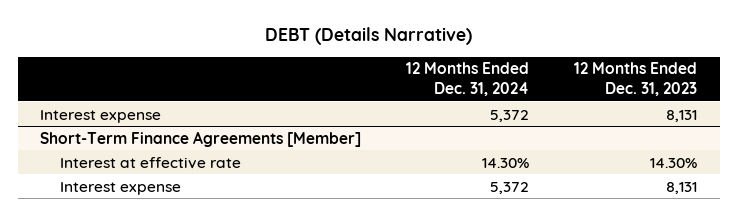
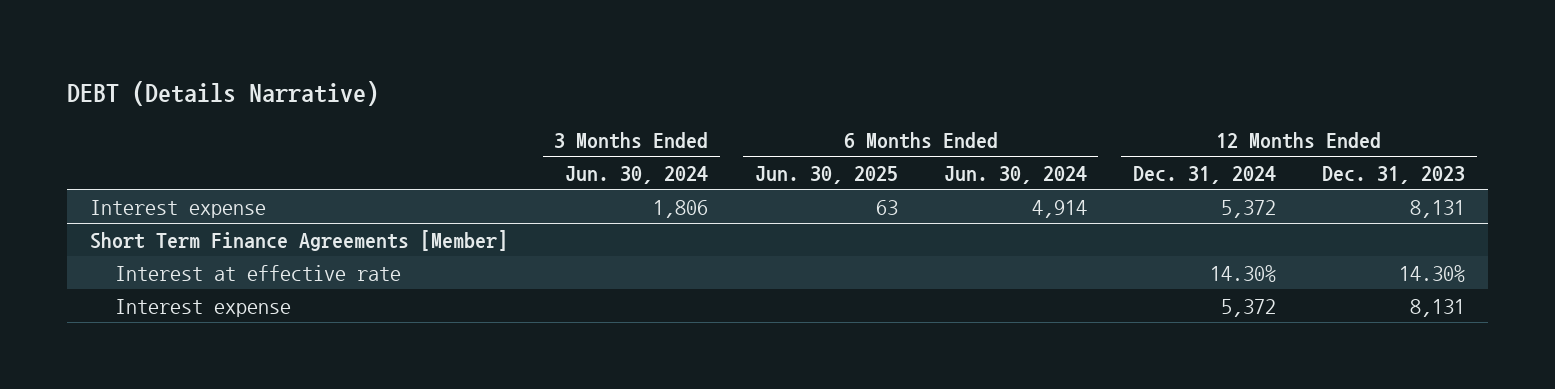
- | 12 Months Ended Dec. 31, 2024 | 12 Months Ended Dec. 31, 2023
+ | 3 Months Ended Jun. 30, 2024 | 6 Months Ended Jun. 30, 2025 | 6 Months Ended Jun. 30, 2024 | 12 Months Ended Dec. 31, 2024 | 12 Months Ended Dec. 31, 2023
- Short-Term Finance Agreements [Member]
+ Short Term Finance Agreements [Member]

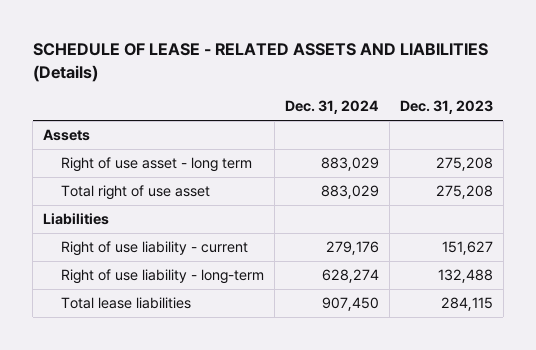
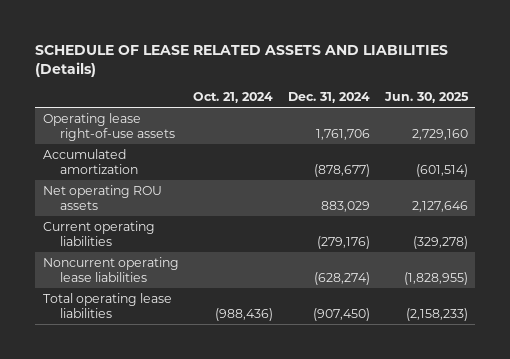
- SCHEDULE OF LEASE - RELATED ASSETS AND LIABILITIES (Details)
+ SCHEDULE OF LEASE RELATED ASSETS AND LIABILITIES (Details)
- | Dec. 31, 2024 | Dec. 31, 2023
+ | Oct. 21, 2024 | Dec. 31, 2024 | Jun. 30, 2025
- Assets
- Right of use asset - long term | 883,029 | 275,208
- Total right of use asset | 883,029 | 275,208
- Liabilities
- Right of use liability - current | 279,176 | 151,627
- Right of use liability - long-term | 628,274 | 132,488
- Total lease liabilities | 907,450 | 284,115
+ Operating lease right-of-use assets | | 1,761,706 | 2,729,160
+ Accumulated amortization | | (878,677) | (601,514)
+ Net operating ROU assets | | 883,029 | 2,127,646
+ Current operating liabilities | | (279,176) | (329,278)
+ Noncurrent operating lease liabilities | | (628,274) | (1,828,955)
+ Total operating lease liabilities | (988,436) | (907,450) | (2,158,233)

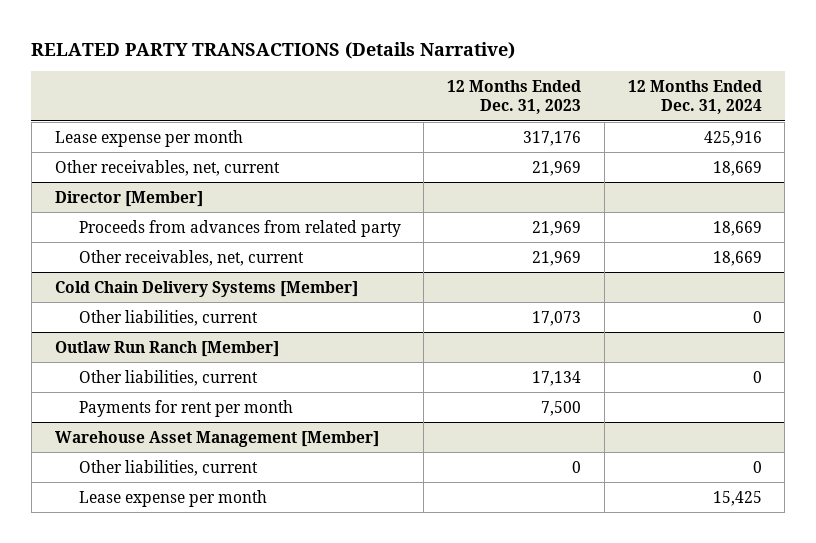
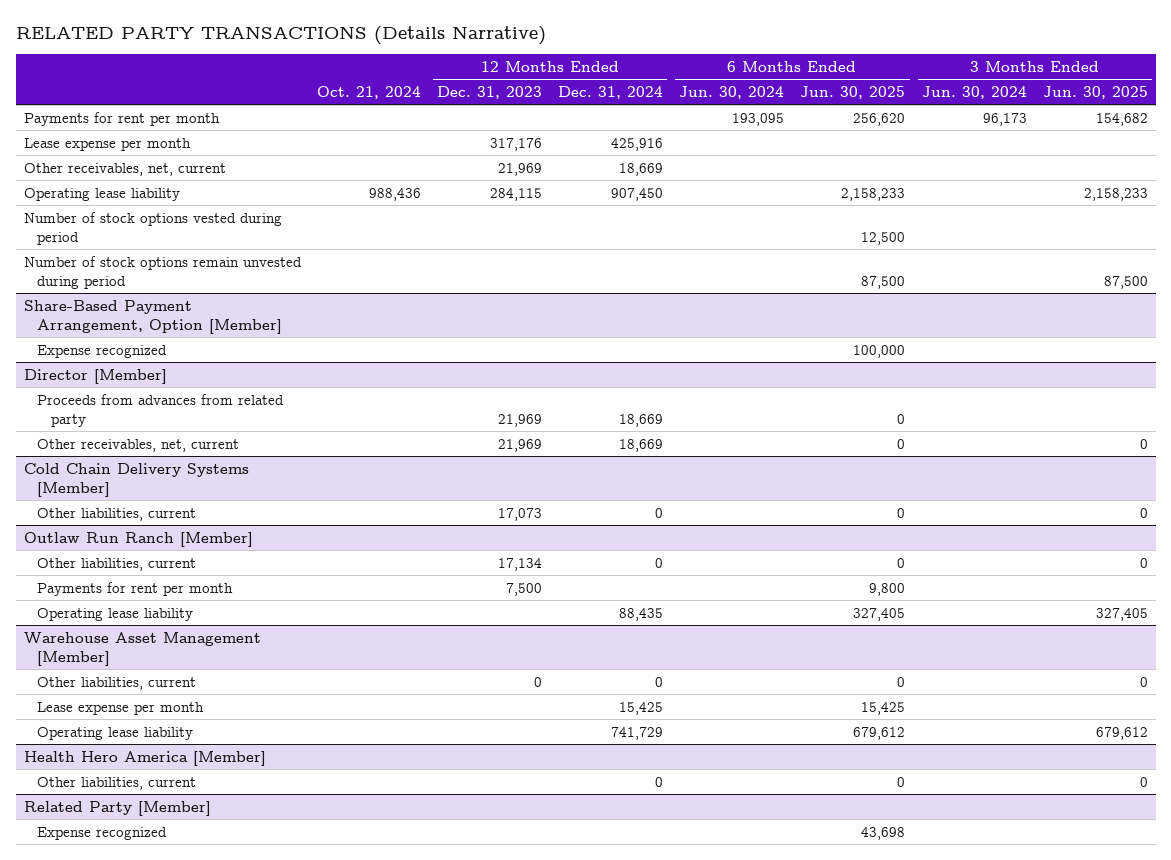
- | 12 Months Ended Dec. 31, 2023 | 12 Months Ended Dec. 31, 2024
+ | Oct. 21, 2024 | 12 Months Ended Dec. 31, 2023 | 12 Months Ended Dec. 31, 2024 | 6 Months Ended Jun. 30, 2024 | 6 Months Ended Jun. 30, 2025 | 3 Months Ended Jun. 30, 2024 | 3 Months Ended Jun. 30, 2025
+ Payments for rent per month | | | | 193,095 | 256,620 | 96,173 | 154,682
+ Operating lease liability | 988,436 | 284,115 | 907,450 | | 2,158,233 | | 2,158,233
+ Number of stock options vested during period | | | | | 12,500 | |
+ Number of stock options remain unvested during period | | | | | 87,500 | | 87,500
+ Share-Based Payment Arrangement, Option [Member]
+ Expense recognized | | | | | 100,000 | |
@ Outlaw Run Ranch [Member]
+ Operating lease liability | | | 88,435 | | 327,405 | | 327,405
@ Warehouse Asset Management [Member]
+ Operating lease liability | | | 741,729 | | 679,612 | | 679,612
+ Health Hero America [Member]
+ Other liabilities, current | | | 0 | | 0 | | 0
+ Related Party [Member]
+ Expense recognized | | | | | 43,698 | |

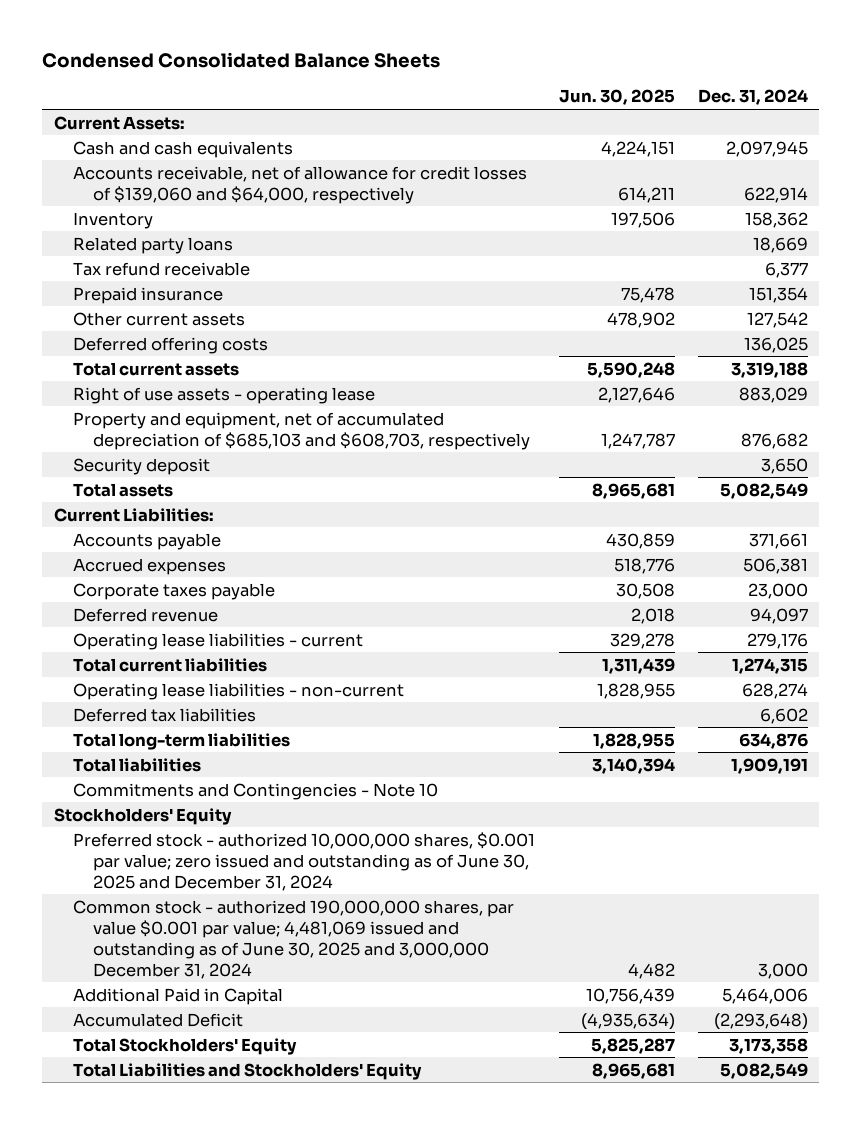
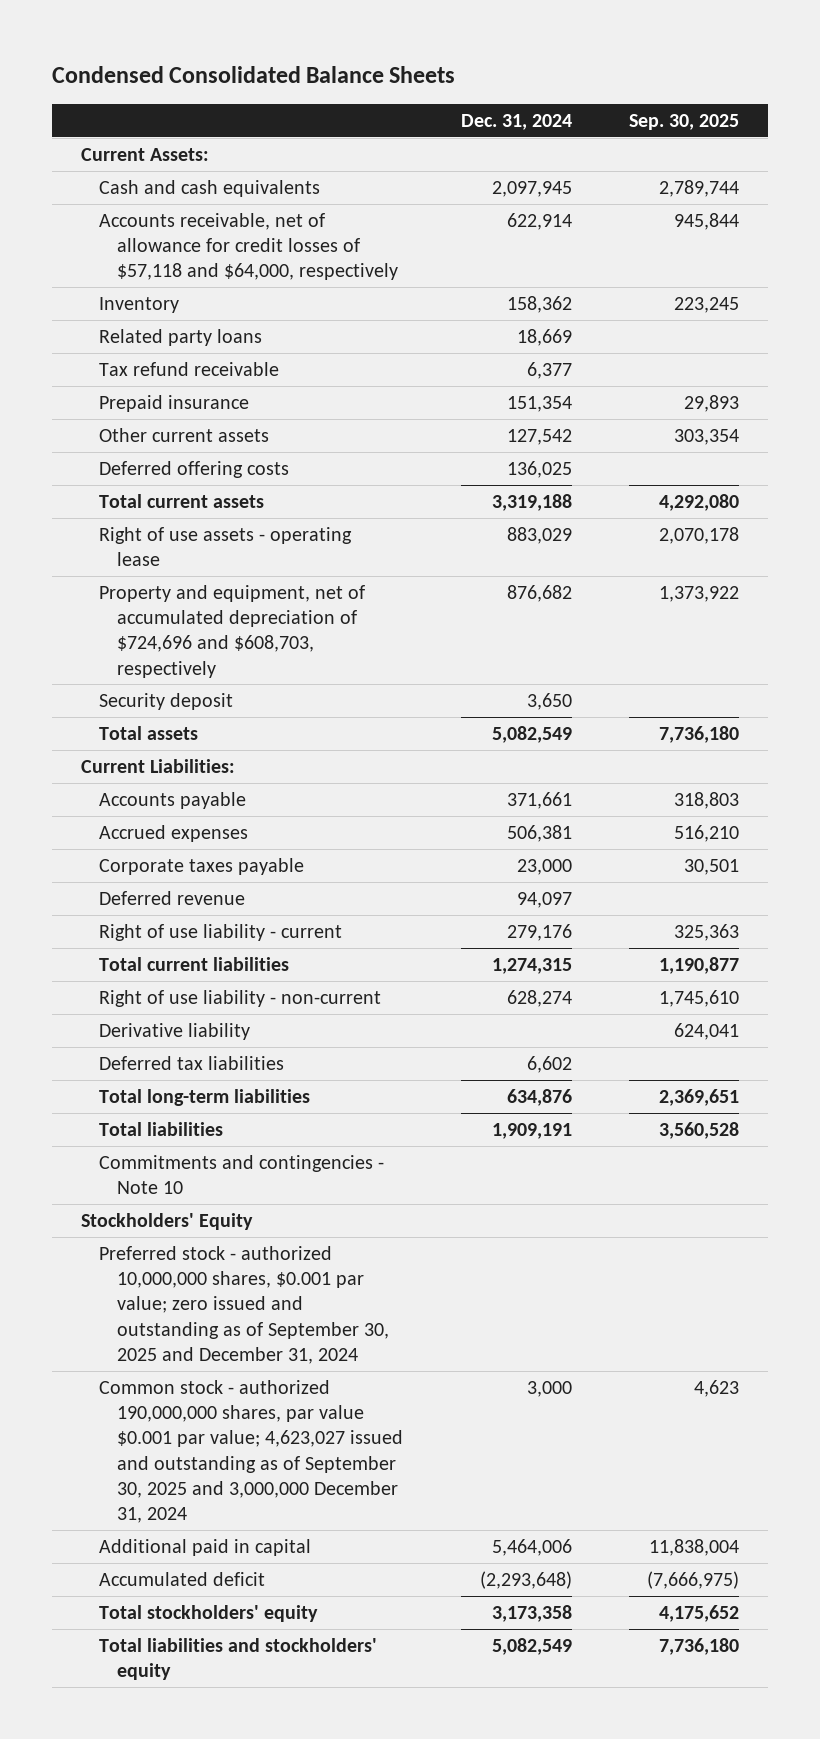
- | Jun. 30, 2025 | Dec. 31, 2024
+ | Dec. 31, 2024 | Sep. 30, 2025
- Accounts receivable, net of allowance for credit losses of $139,060 and $64,000, respectively | 614,211 | 622,914
+ Accounts receivable, net of allowance for credit losses of $57,118 and $64,000, respectively | 622,914 | 945,844
- Property and equipment, net of accumulated depreciation of $685,103 and $608,703, respectively | 1,247,787 | 876,682
+ Property and equipment, net of accumulated depreciation of $724,696 and $608,703, respectively | 876,682 | 1,373,922
- Operating lease liabilities - current | 329,278 | 279,176
+ Right of use liability - current | 279,176 | 325,363
- Operating lease liabilities - non-current | 1,828,955 | 628,274
+ Right of use liability - non-current | 628,274 | 1,745,610
+ Derivative liability | | 624,041
- Commitments and Contingencies - Note 10
+ Commitments and contingencies - Note 10
- Preferred stock - authorized 10,000,000 shares, $0.001 par value; zero issued and outstanding as of June 30, 2025 and December 31, 2024
- Common stock - authorized 190,000,000 shares, par value $0.001 par value; 4,481,069 issued and outstanding as of June 30, 2025 and 3,000,000 December 31, 2024 | 4,482 | 3,000
- Additional Paid in Capital | 10,756,439 | 5,464,006
- Accumulated Deficit | (4,935,634) | (2,293,648)
- Total Stockholders' Equity | 5,825,287 | 3,173,358
- Total Liabilities and Stockholders' Equity | 8,965,681 | 5,082,549
+ Preferred stock - authorized 10,000,000 shares, $0.001 par value; zero issued and outstanding as of September 30, 2025 and December 31, 2024
+ Common stock - authorized 190,000,000 shares, par value $0.001 par value; 4,623,027 issued and outstanding as of September 30, 2025 and 3,000,000 December 31, 2024 | 3,000 | 4,623
+ Additional paid in capital | 5,464,006 | 11,838,004
+ Accumulated deficit | (2,293,648) | (7,666,975)
+ Total stockholders' equity | 3,173,358 | 4,175,652
+ Total liabilities and stockholders' equity | 5,082,549 | 7,736,180

